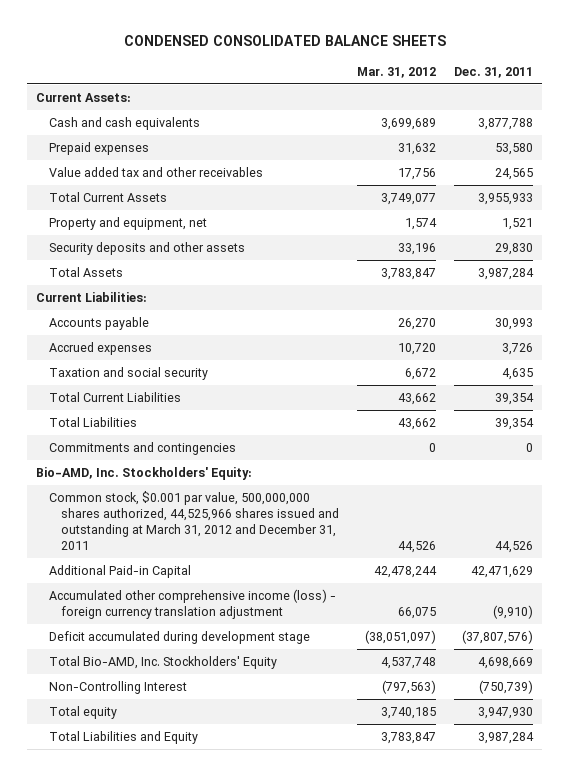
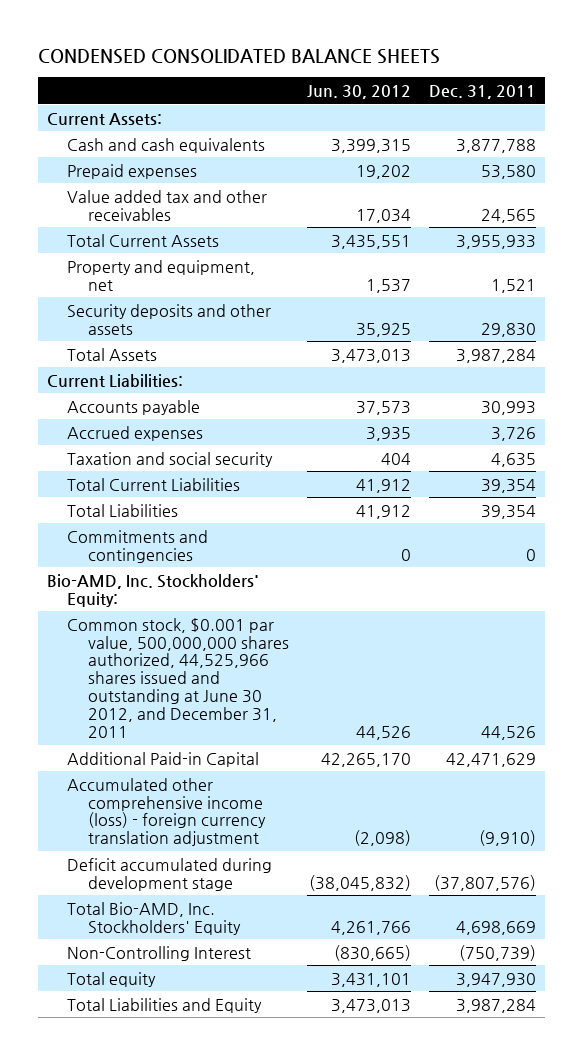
- | Mar. 31, 2012 | Dec. 31, 2011
+ | Jun. 30, 2012 | Dec. 31, 2011
- Common stock, $0.001 par value, 500,000,000 shares authorized, 44,525,966 shares issued and outstanding at March 31, 2012 and December 31, 2011 | 44,526 | 44,526
+ Common stock, $0.001 par value, 500,000,000 shares authorized, 44,525,966 shares issued and outstanding at June 30 2012, and December 31, 2011 | 44,526 | 44,526

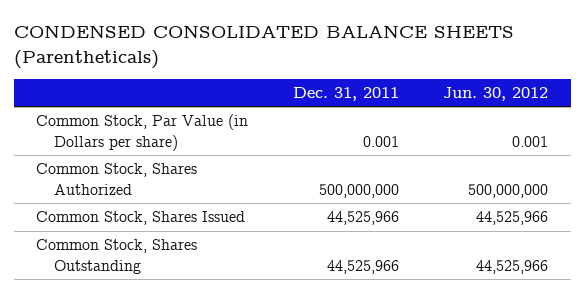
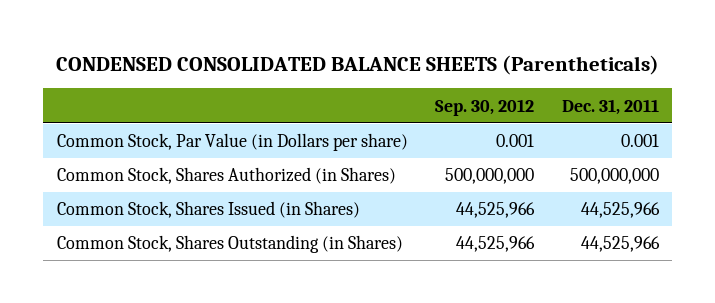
- | Dec. 31, 2011 | Jun. 30, 2012
+ | Sep. 30, 2012 | Dec. 31, 2011
- Common Stock, Shares Authorized | 500,000,000 | 500,000,000
- Common Stock, Shares Issued | 44,525,966 | 44,525,966
- Common Stock, Shares Outstanding | 44,525,966 | 44,525,966
+ Common Stock, Shares Authorized (in Shares) | 500,000,000 | 500,000,000
+ Common Stock, Shares Issued (in Shares) | 44,525,966 | 44,525,966
+ Common Stock, Shares Outstanding (in Shares) | 44,525,966 | 44,525,966

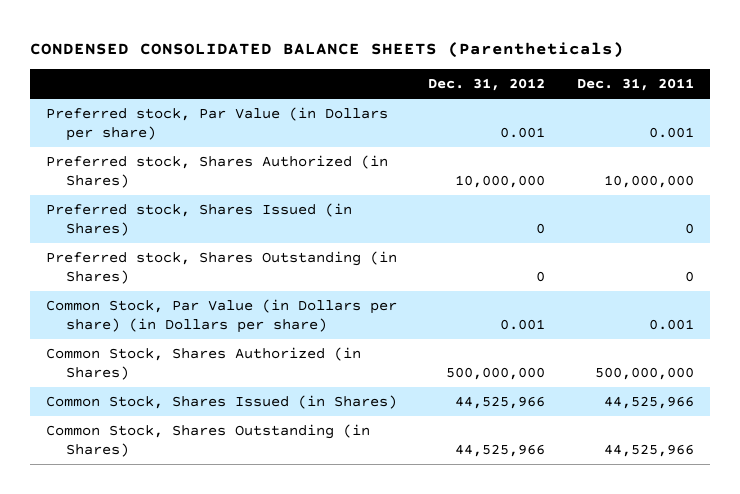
- | Sep. 30, 2012 | Dec. 31, 2011
+ | Dec. 31, 2012 | Dec. 31, 2011
- Common Stock, Par Value (in Dollars per share) | 0.001 | 0.001
+ Preferred stock, Par Value (in Dollars per share) | 0.001 | 0.001
+ Preferred stock, Shares Authorized (in Shares) | 10,000,000 | 10,000,000
+ Preferred stock, Shares Issued (in Shares) | 0 | 0
+ Preferred stock, Shares Outstanding (in Shares) | 0 | 0
+ Common Stock, Par Value (in Dollars per share) (in Dollars per share) | 0.001 | 0.001

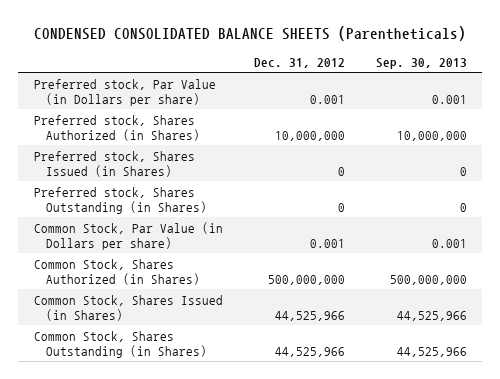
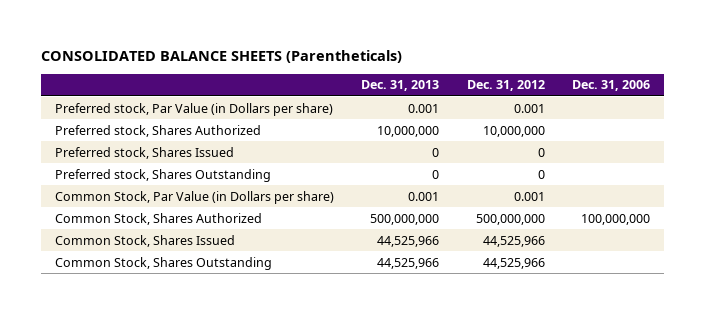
- CONDENSED CONSOLIDATED BALANCE SHEETS (Parentheticals)
+ CONSOLIDATED BALANCE SHEETS (Parentheticals)
- | Dec. 31, 2012 | Sep. 30, 2013
+ | Dec. 31, 2013 | Dec. 31, 2012 | Dec. 31, 2006
- Preferred stock, Shares Authorized (in Shares) | 10,000,000 | 10,000,000
- Preferred stock, Shares Issued (in Shares) | 0 | 0
- Preferred stock, Shares Outstanding (in Shares) | 0 | 0
+ Preferred stock, Shares Authorized | 10,000,000 | 10,000,000 |
+ Preferred stock, Shares Issued | 0 | 0 |
+ Preferred stock, Shares Outstanding | 0 | 0 |
- Common Stock, Shares Authorized (in Shares) | 500,000,000 | 500,000,000
- Common Stock, Shares Issued (in Shares) | 44,525,966 | 44,525,966
- Common Stock, Shares Outstanding (in Shares) | 44,525,966 | 44,525,966
+ Common Stock, Shares Authorized | 500,000,000 | 500,000,000 | 100,000,000
+ Common Stock, Shares Issued | 44,525,966 | 44,525,966 |
+ Common Stock, Shares Outstanding | 44,525,966 | 44,525,966 |

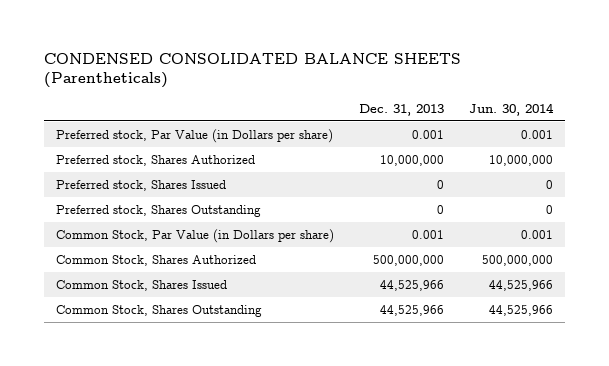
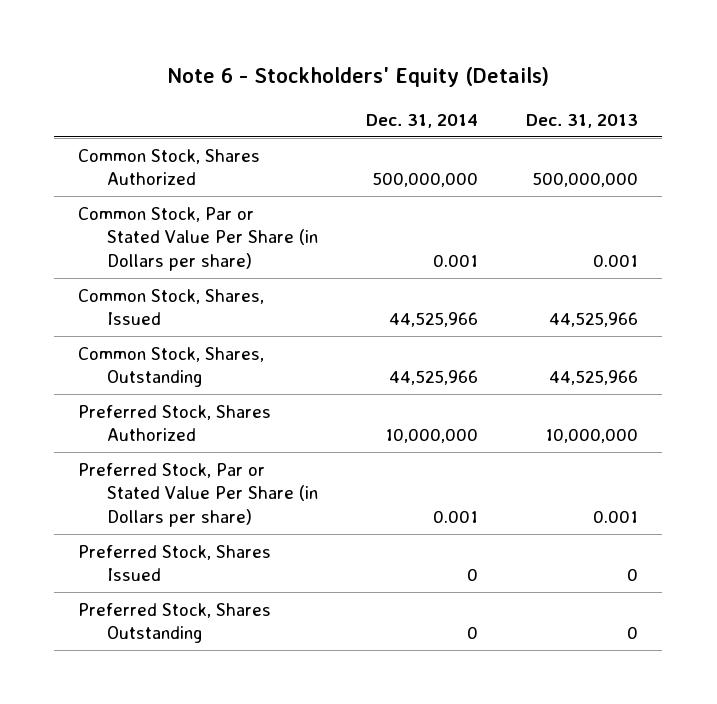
- CONDENSED CONSOLIDATED BALANCE SHEETS (Parentheticals)
+ Note 6 - Stockholders' Equity (Details)
- | Dec. 31, 2013 | Jun. 30, 2014
+ | Dec. 31, 2014 | Dec. 31, 2013
- Preferred stock, Par Value (in Dollars per share) | 0.001 | 0.001
- Preferred stock, Shares Authorized | 10,000,000 | 10,000,000
- Preferred stock, Shares Issued | 0 | 0
- Preferred stock, Shares Outstanding | 0 | 0
- Common Stock, Par Value (in Dollars per share) | 0.001 | 0.001
- Common Stock, Shares Issued | 44,525,966 | 44,525,966
- Common Stock, Shares Outstanding | 44,525,966 | 44,525,966
+ Common Stock, Par or Stated Value Per Share (in Dollars per share) | 0.001 | 0.001
+ Common Stock, Shares, Issued | 44,525,966 | 44,525,966
+ Common Stock, Shares, Outstanding | 44,525,966 | 44,525,966
+ Preferred Stock, Shares Authorized | 10,000,000 | 10,000,000
+ Preferred Stock, Par or Stated Value Per Share (in Dollars per share) | 0.001 | 0.001
+ Preferred Stock, Shares Issued | 0 | 0
+ Preferred Stock, Shares Outstanding | 0 | 0

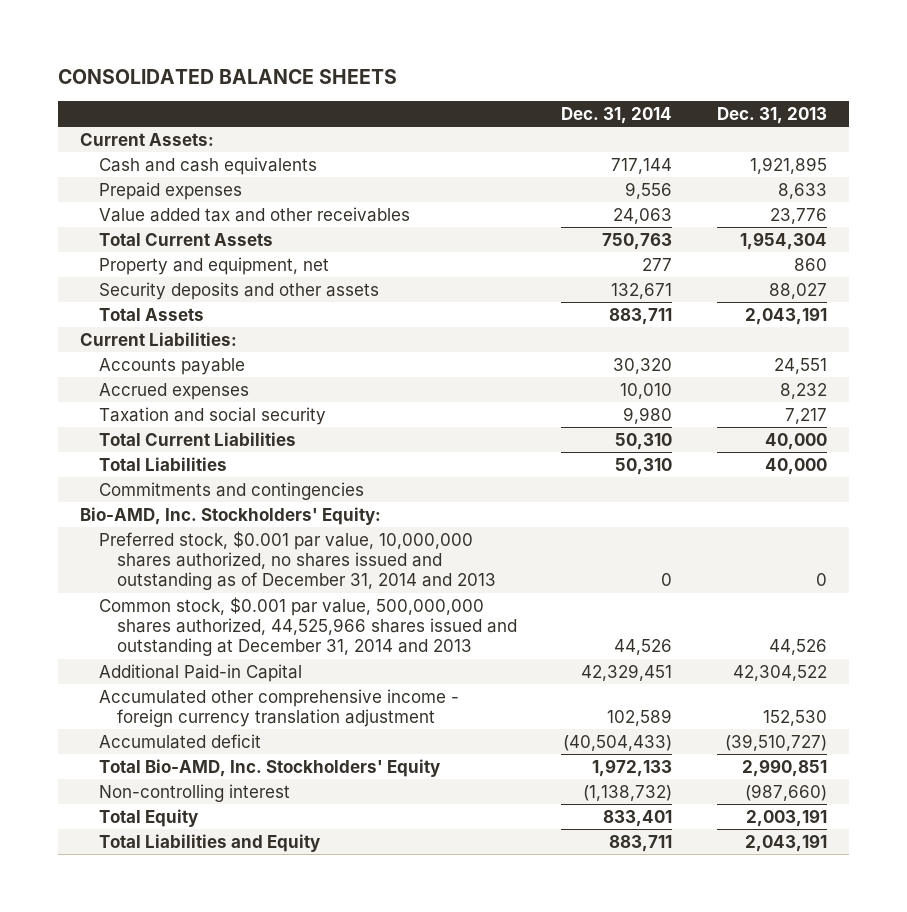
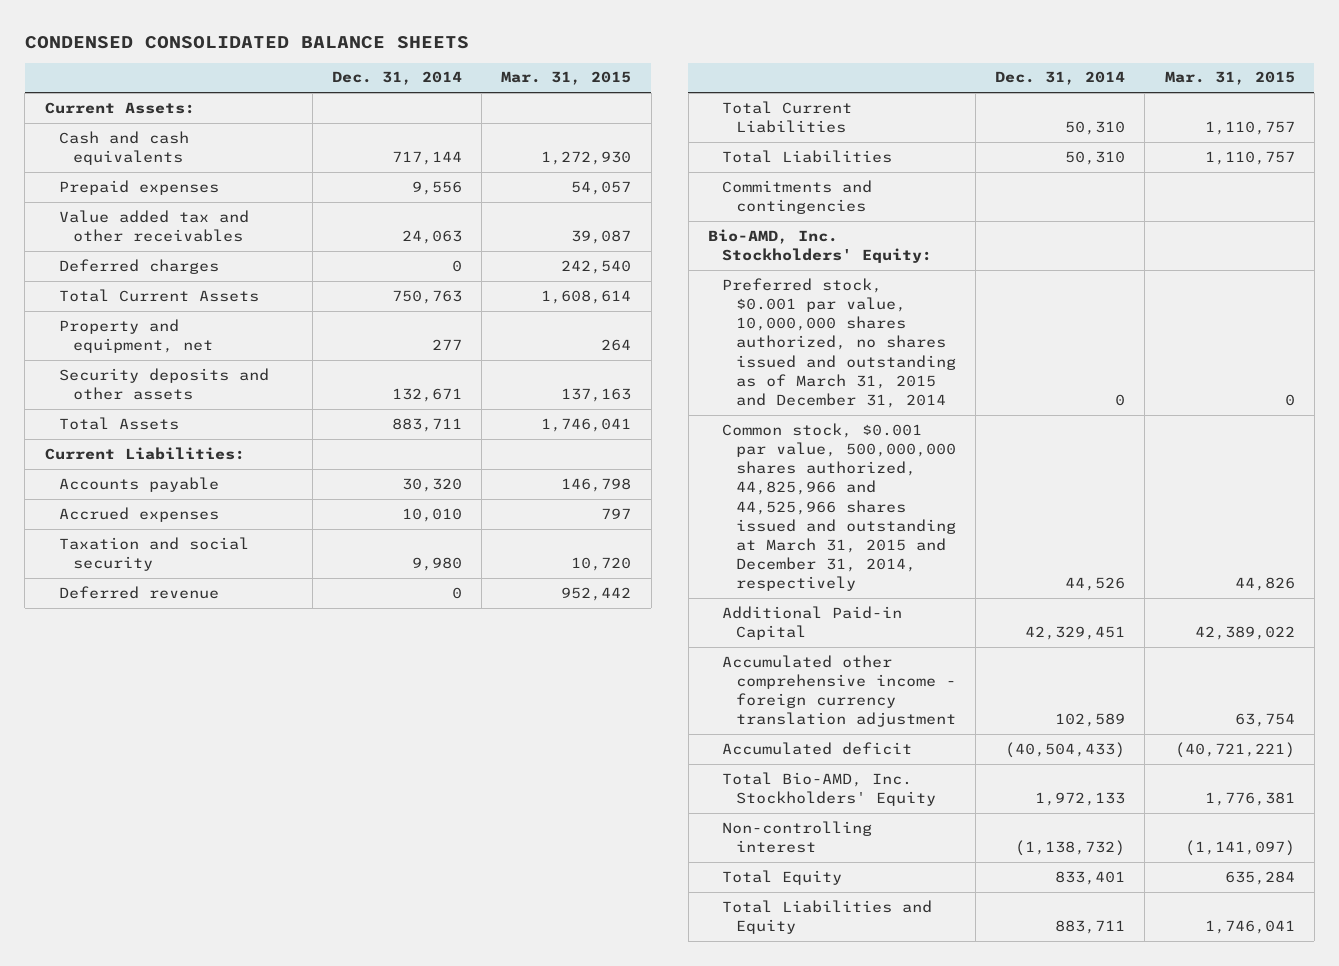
- CONSOLIDATED BALANCE SHEETS
+ CONDENSED CONSOLIDATED BALANCE SHEETS
- | Dec. 31, 2014 | Dec. 31, 2013
+ | Dec. 31, 2014 | Mar. 31, 2015
+ Deferred charges | 0 | 242,540
+ Deferred revenue | 0 | 952,442
- Preferred stock, $0.001 par value, 10,000,000 shares authorized, no shares issued and outstanding as of December 31, 2014 and 2013 | 0 | 0
- Common stock, $0.001 par value, 500,000,000 shares authorized, 44,525,966 shares issued and outstanding at December 31, 2014 and 2013 | 44,526 | 44,526
+ Preferred stock, $0.001 par value, 10,000,000 shares authorized, no shares issued and outstanding as of March 31, 2015 and December 31, 2014 | 0 | 0
+ Common stock, $0.001 par value, 500,000,000 shares authorized, 44,825,966 and 44,525,966 shares issued and outstanding at March 31, 2015 and December 31, 2014, respectively | 44,526 | 44,826

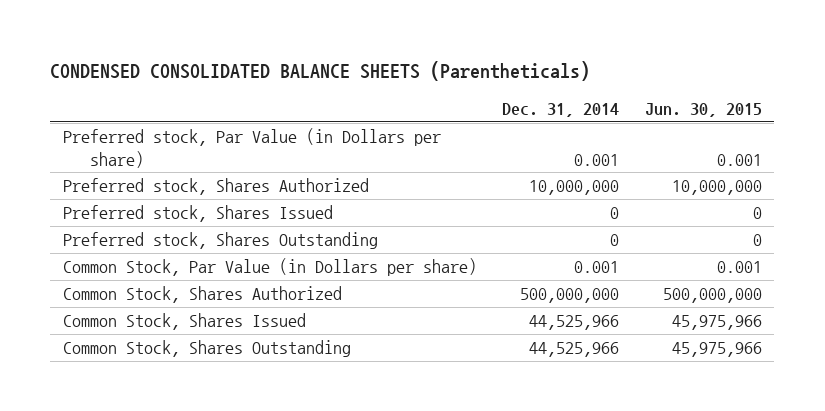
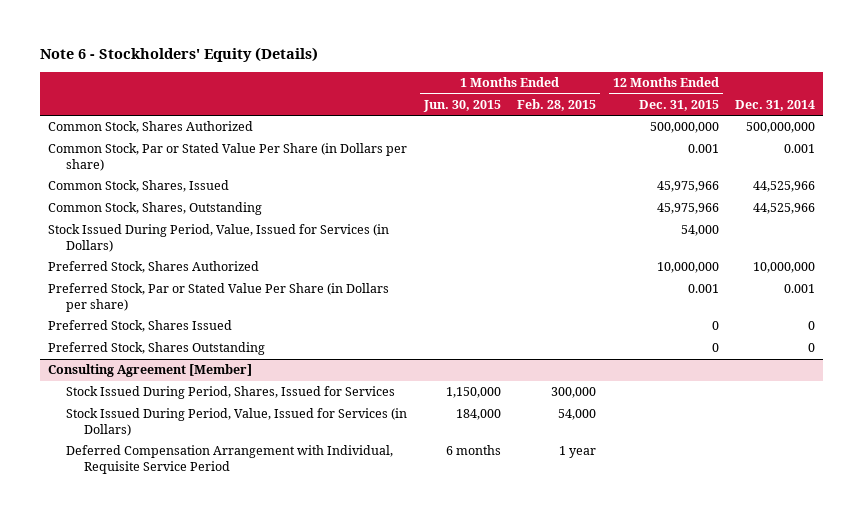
- CONDENSED CONSOLIDATED BALANCE SHEETS (Parentheticals)
+ Note 6 - Stockholders' Equity (Details)
- | Dec. 31, 2014 | Jun. 30, 2015
+ | 1 Months Ended Jun. 30, 2015 | 1 Months Ended Feb. 28, 2015 | 12 Months Ended Dec. 31, 2015 | Dec. 31, 2014
- Preferred stock, Par Value (in Dollars per share) | 0.001 | 0.001
- Preferred stock, Shares Authorized | 10,000,000 | 10,000,000
- Preferred stock, Shares Issued | 0 | 0
- Preferred stock, Shares Outstanding | 0 | 0
- Common Stock, Par Value (in Dollars per share) | 0.001 | 0.001
- Common Stock, Shares Issued | 44,525,966 | 45,975,966
- Common Stock, Shares Outstanding | 44,525,966 | 45,975,966
+ Common Stock, Par or Stated Value Per Share (in Dollars per share) | | | 0.001 | 0.001
+ Common Stock, Shares, Issued | | | 45,975,966 | 44,525,966
+ Common Stock, Shares, Outstanding | | | 45,975,966 | 44,525,966
+ Stock Issued During Period, Value, Issued for Services (in Dollars) | | | 54,000 |
+ Preferred Stock, Shares Authorized | | | 10,000,000 | 10,000,000
+ Preferred Stock, Par or Stated Value Per Share (in Dollars per share) | | | 0.001 | 0.001
+ Preferred Stock, Shares Issued | | | 0 | 0
+ Preferred Stock, Shares Outstanding | | | 0 | 0
+ Consulting Agreement [Member]
+ Stock Issued During Period, Shares, Issued for Services | 1,150,000 | 300,000 | |
+ Stock Issued During Period, Value, Issued for Services (in Dollars) | 184,000 | 54,000 | |
+ Deferred Compensation Arrangement with Individual, Requisite Service Period | 6 months | 1 year | |

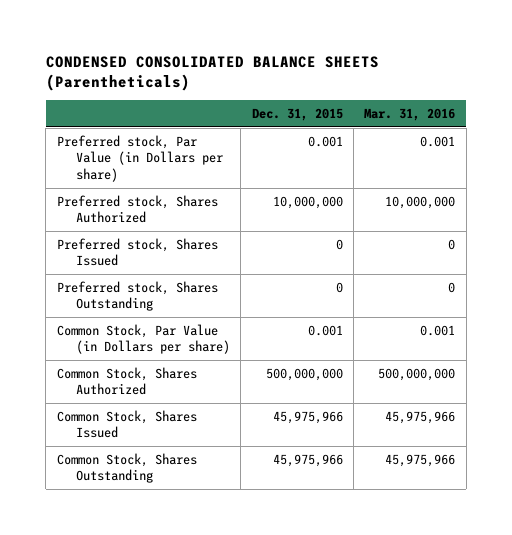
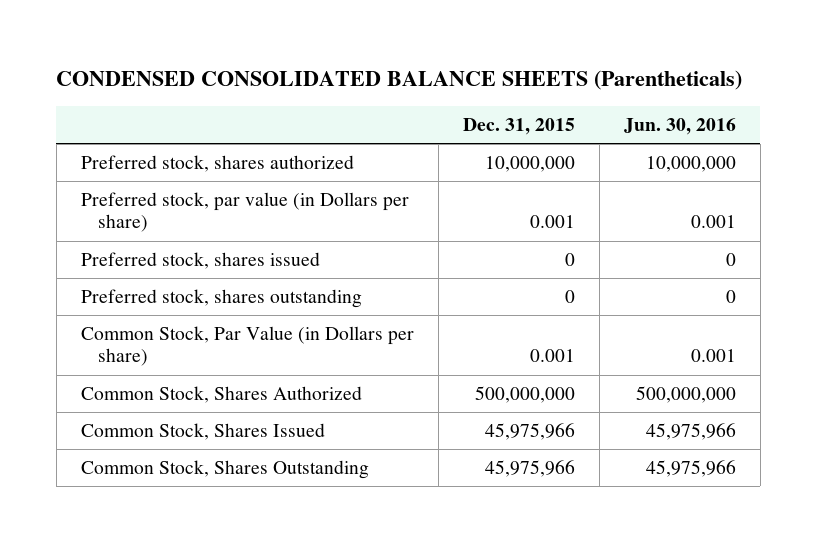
- | Dec. 31, 2015 | Mar. 31, 2016
+ | Dec. 31, 2015 | Jun. 30, 2016
- Preferred stock, Par Value (in Dollars per share) | 0.001 | 0.001
- Preferred stock, Shares Authorized | 10,000,000 | 10,000,000
- Preferred stock, Shares Issued | 0 | 0
- Preferred stock, Shares Outstanding | 0 | 0
+ Preferred stock, shares authorized | 10,000,000 | 10,000,000
+ Preferred stock, par value (in Dollars per share) | 0.001 | 0.001
+ Preferred stock, shares issued | 0 | 0
+ Preferred stock, shares outstanding | 0 | 0

